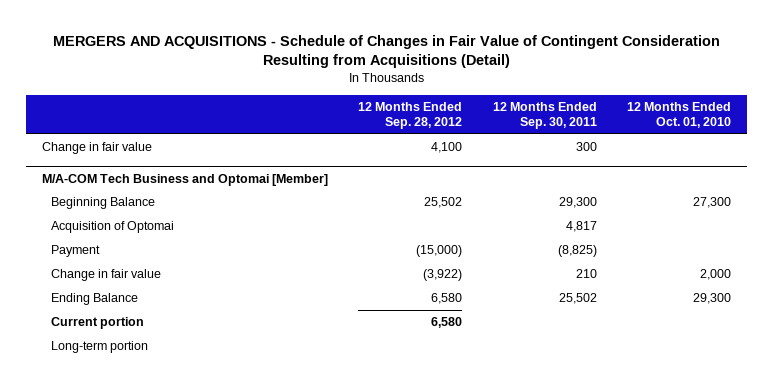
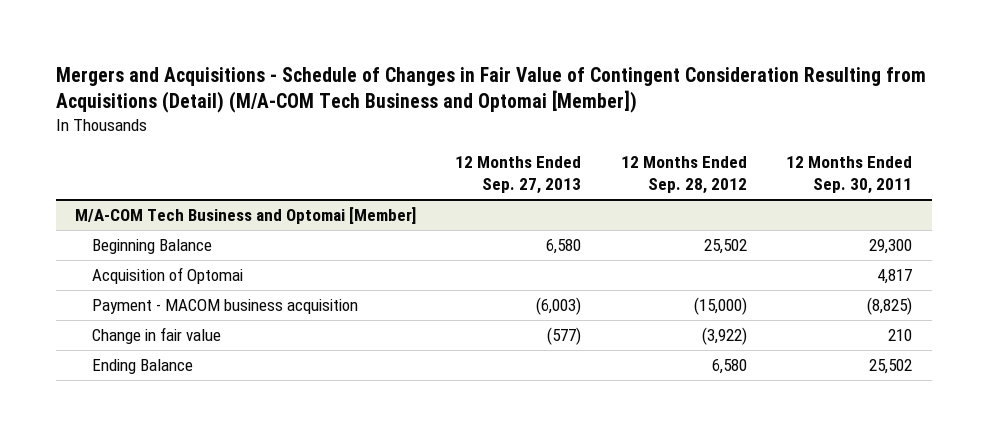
- MERGERS AND ACQUISITIONS - Schedule of Changes in Fair Value of Contingent Consideration Resulting from Acquisitions (Detail)
+ Mergers and Acquisitions - Schedule of Changes in Fair Value of Contingent Consideration Resulting from Acquisitions (Detail) (M/A-COM Tech Business and Optomai [Member])
- | 12 Months Ended Sep. 28, 2012 | 12 Months Ended Sep. 30, 2011 | 12 Months Ended Oct. 01, 2010
+ | 12 Months Ended Sep. 27, 2013 | 12 Months Ended Sep. 28, 2012 | 12 Months Ended Sep. 30, 2011
- Change in fair value | 4,100 | 300 |
@ M/A-COM Tech Business and Optomai [Member]
- Payment | (15,000) | (8,825) |
+ Payment - MACOM business acquisition | (6,003) | (15,000) | (8,825)
- Current portion | 6,580 | |
- Long-term portion

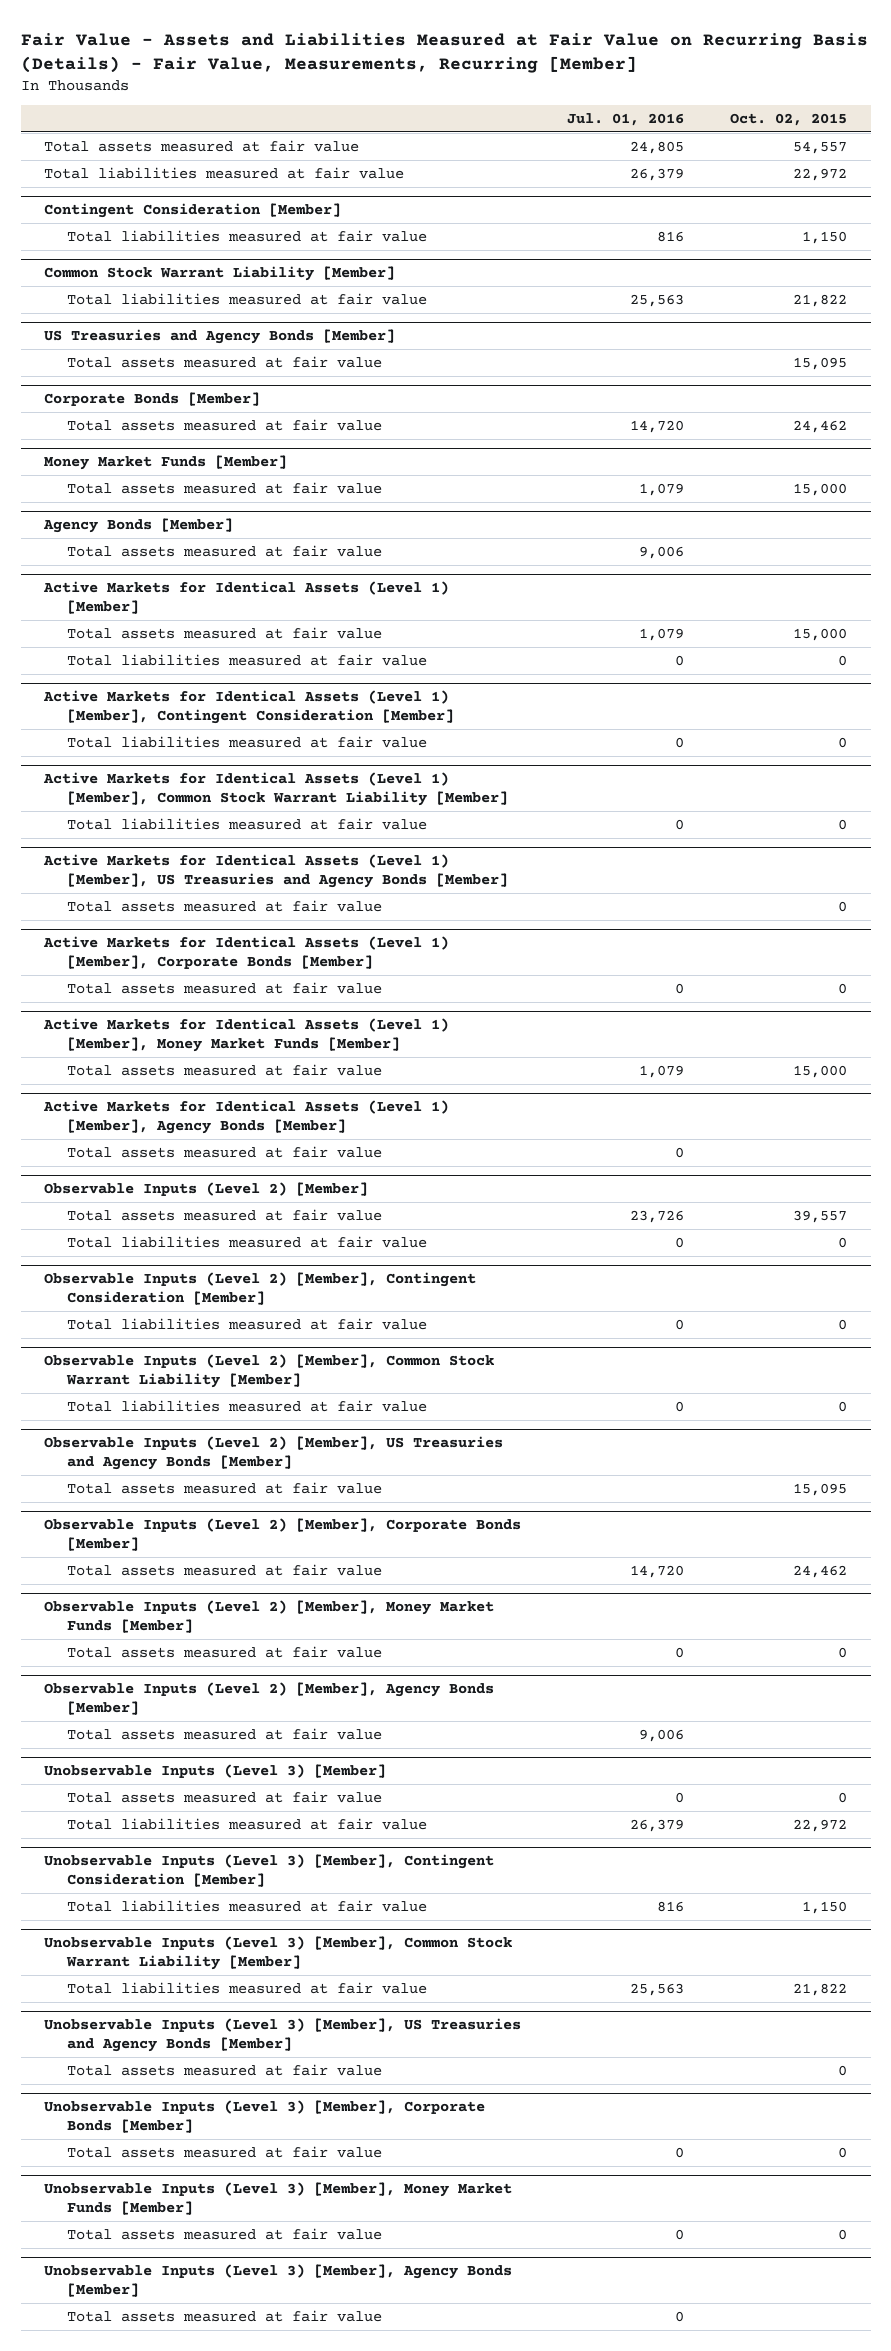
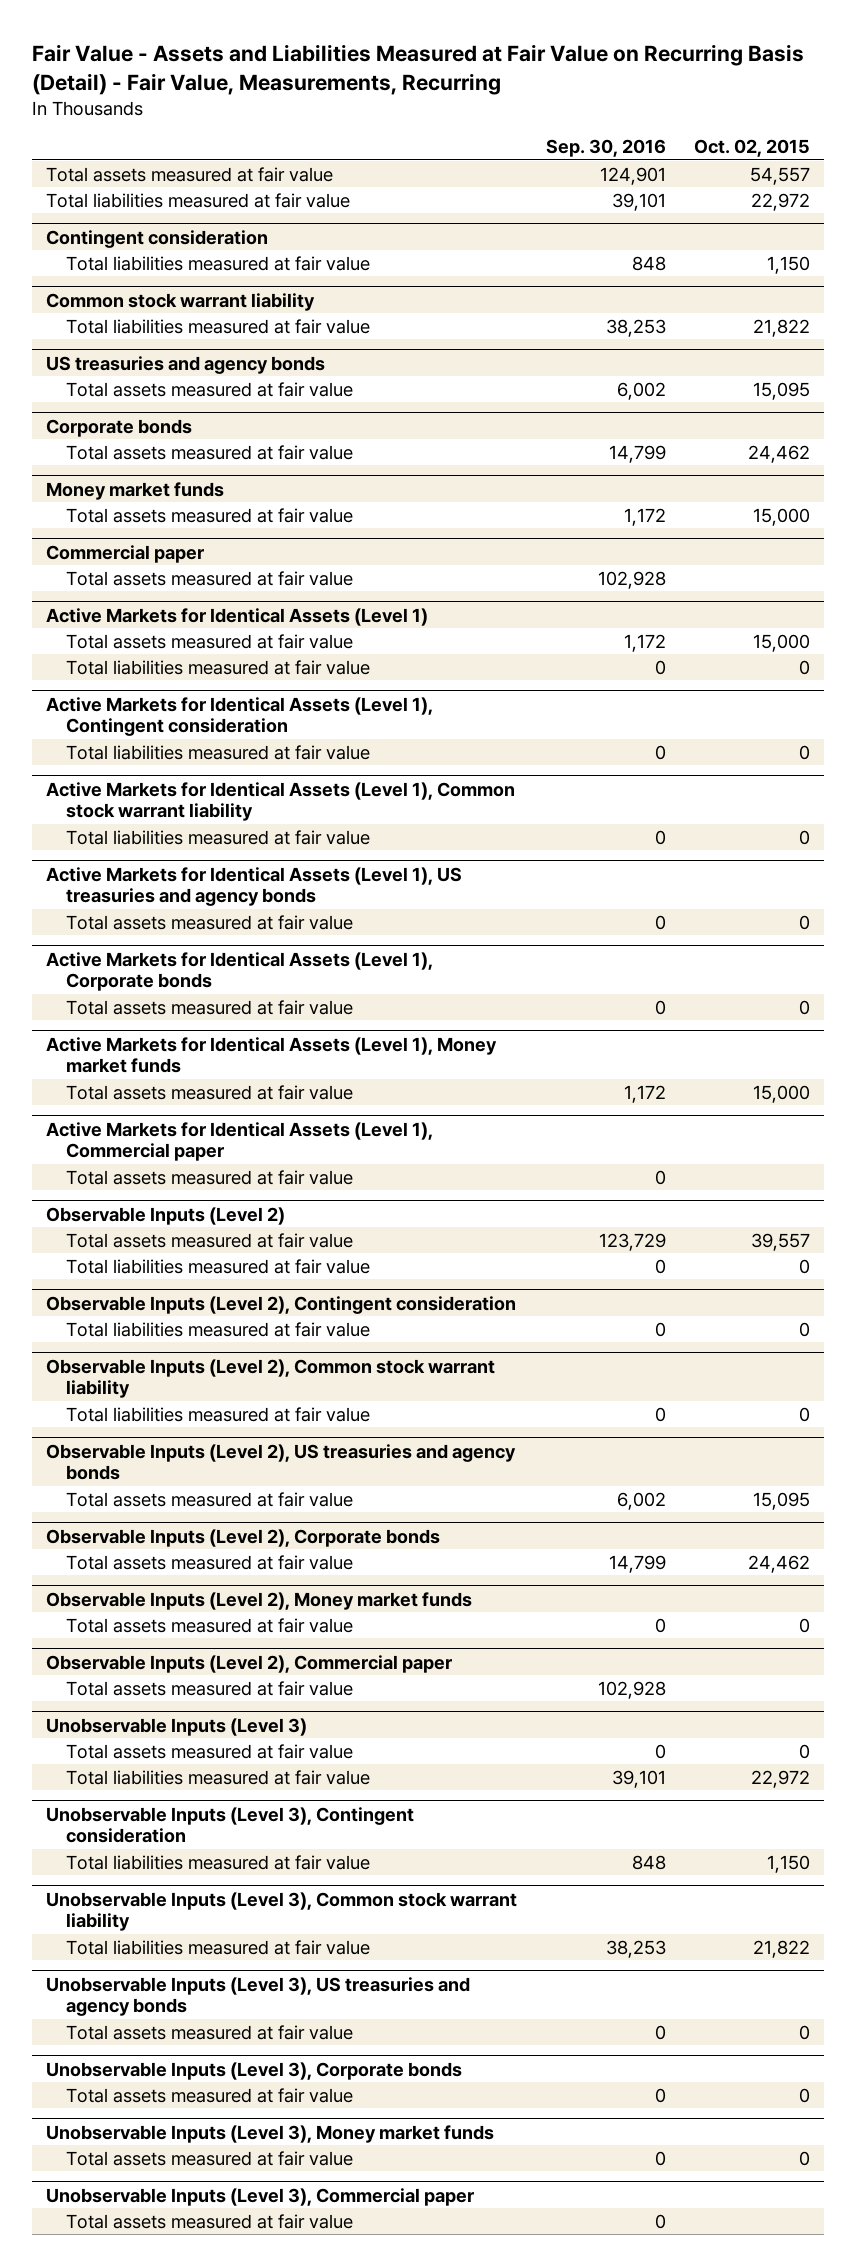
- Fair Value - Assets and Liabilities Measured at Fair Value on Recurring Basis (Details) - Fair Value, Measurements, Recurring [Member]
+ Fair Value - Assets and Liabilities Measured at Fair Value on Recurring Basis (Detail) - Fair Value, Measurements, Recurring
- | Jul. 01, 2016 | Oct. 02, 2015
+ | Sep. 30, 2016 | Oct. 02, 2015
- Contingent Consideration [Member]
+ Contingent consideration
- Common Stock Warrant Liability [Member]
+ Common stock warrant liability
- US Treasuries and Agency Bonds [Member]
+ US treasuries and agency bonds
- Corporate Bonds [Member]
+ Corporate bonds
- Money Market Funds [Member]
+ Money market funds
- Agency Bonds [Member]
+ Commercial paper
- Active Markets for Identical Assets (Level 1) [Member]
+ Active Markets for Identical Assets (Level 1)
- Active Markets for Identical Assets (Level 1) [Member], Contingent Consideration [Member]
+ Active Markets for Identical Assets (Level 1), Contingent consideration
- Active Markets for Identical Assets (Level 1) [Member], Common Stock Warrant Liability [Member]
+ Active Markets for Identical Assets (Level 1), Common stock warrant liability
- Active Markets for Identical Assets (Level 1) [Member], US Treasuries and Agency Bonds [Member]
+ Active Markets for Identical Assets (Level 1), US treasuries and agency bonds
- Active Markets for Identical Assets (Level 1) [Member], Corporate Bonds [Member]
+ Active Markets for Identical Assets (Level 1), Corporate bonds
- Active Markets for Identical Assets (Level 1) [Member], Money Market Funds [Member]
+ Active Markets for Identical Assets (Level 1), Money market funds
- Active Markets for Identical Assets (Level 1) [Member], Agency Bonds [Member]
+ Active Markets for Identical Assets (Level 1), Commercial paper
- Observable Inputs (Level 2) [Member]
+ Observable Inputs (Level 2)
- Observable Inputs (Level 2) [Member], Contingent Consideration [Member]
+ Observable Inputs (Level 2), Contingent consideration
- Observable Inputs (Level 2) [Member], Common Stock Warrant Liability [Member]
+ Observable Inputs (Level 2), Common stock warrant liability
- Observable Inputs (Level 2) [Member], US Treasuries and Agency Bonds [Member]
+ Observable Inputs (Level 2), US treasuries and agency bonds
- Observable Inputs (Level 2) [Member], Corporate Bonds [Member]
+ Observable Inputs (Level 2), Corporate bonds
- Observable Inputs (Level 2) [Member], Money Market Funds [Member]
+ Observable Inputs (Level 2), Money market funds
- Observable Inputs (Level 2) [Member], Agency Bonds [Member]
+ Observable Inputs (Level 2), Commercial paper
- Unobservable Inputs (Level 3) [Member]
+ Unobservable Inputs (Level 3)
- Unobservable Inputs (Level 3) [Member], Contingent Consideration [Member]
+ Unobservable Inputs (Level 3), Contingent consideration
- Unobservable Inputs (Level 3) [Member], Common Stock Warrant Liability [Member]
+ Unobservable Inputs (Level 3), Common stock warrant liability
- Unobservable Inputs (Level 3) [Member], US Treasuries and Agency Bonds [Member]
+ Unobservable Inputs (Level 3), US treasuries and agency bonds
- Unobservable Inputs (Level 3) [Member], Corporate Bonds [Member]
+ Unobservable Inputs (Level 3), Corporate bonds
- Unobservable Inputs (Level 3) [Member], Money Market Funds [Member]
+ Unobservable Inputs (Level 3), Money market funds
- Unobservable Inputs (Level 3) [Member], Agency Bonds [Member]
+ Unobservable Inputs (Level 3), Commercial paper

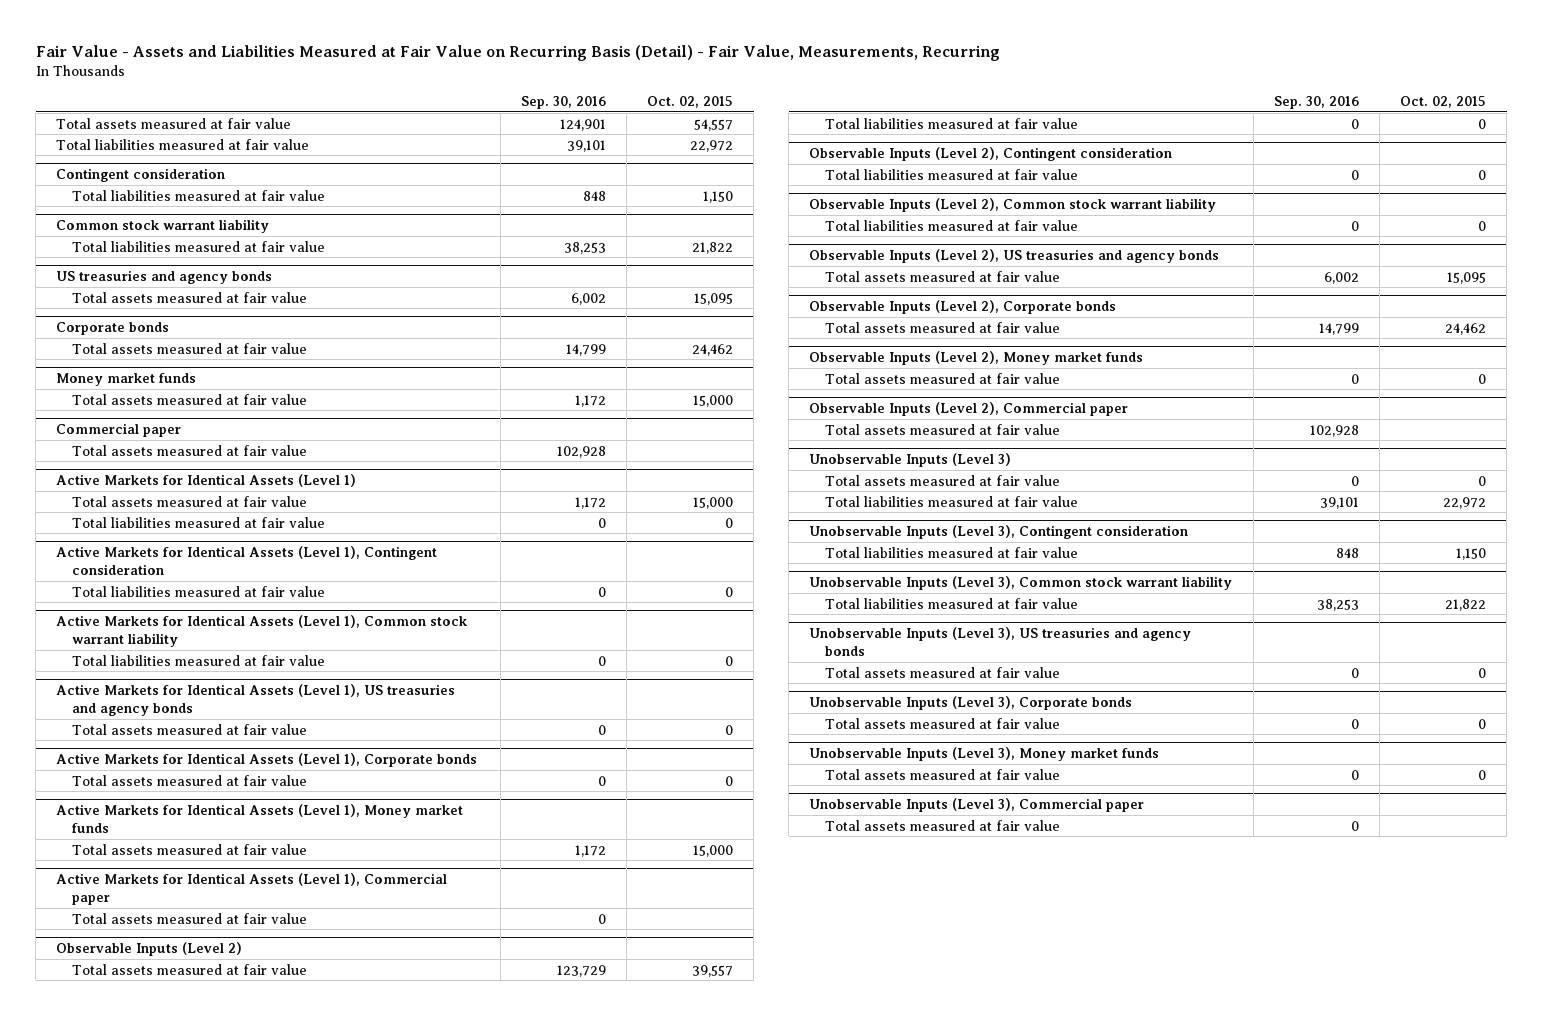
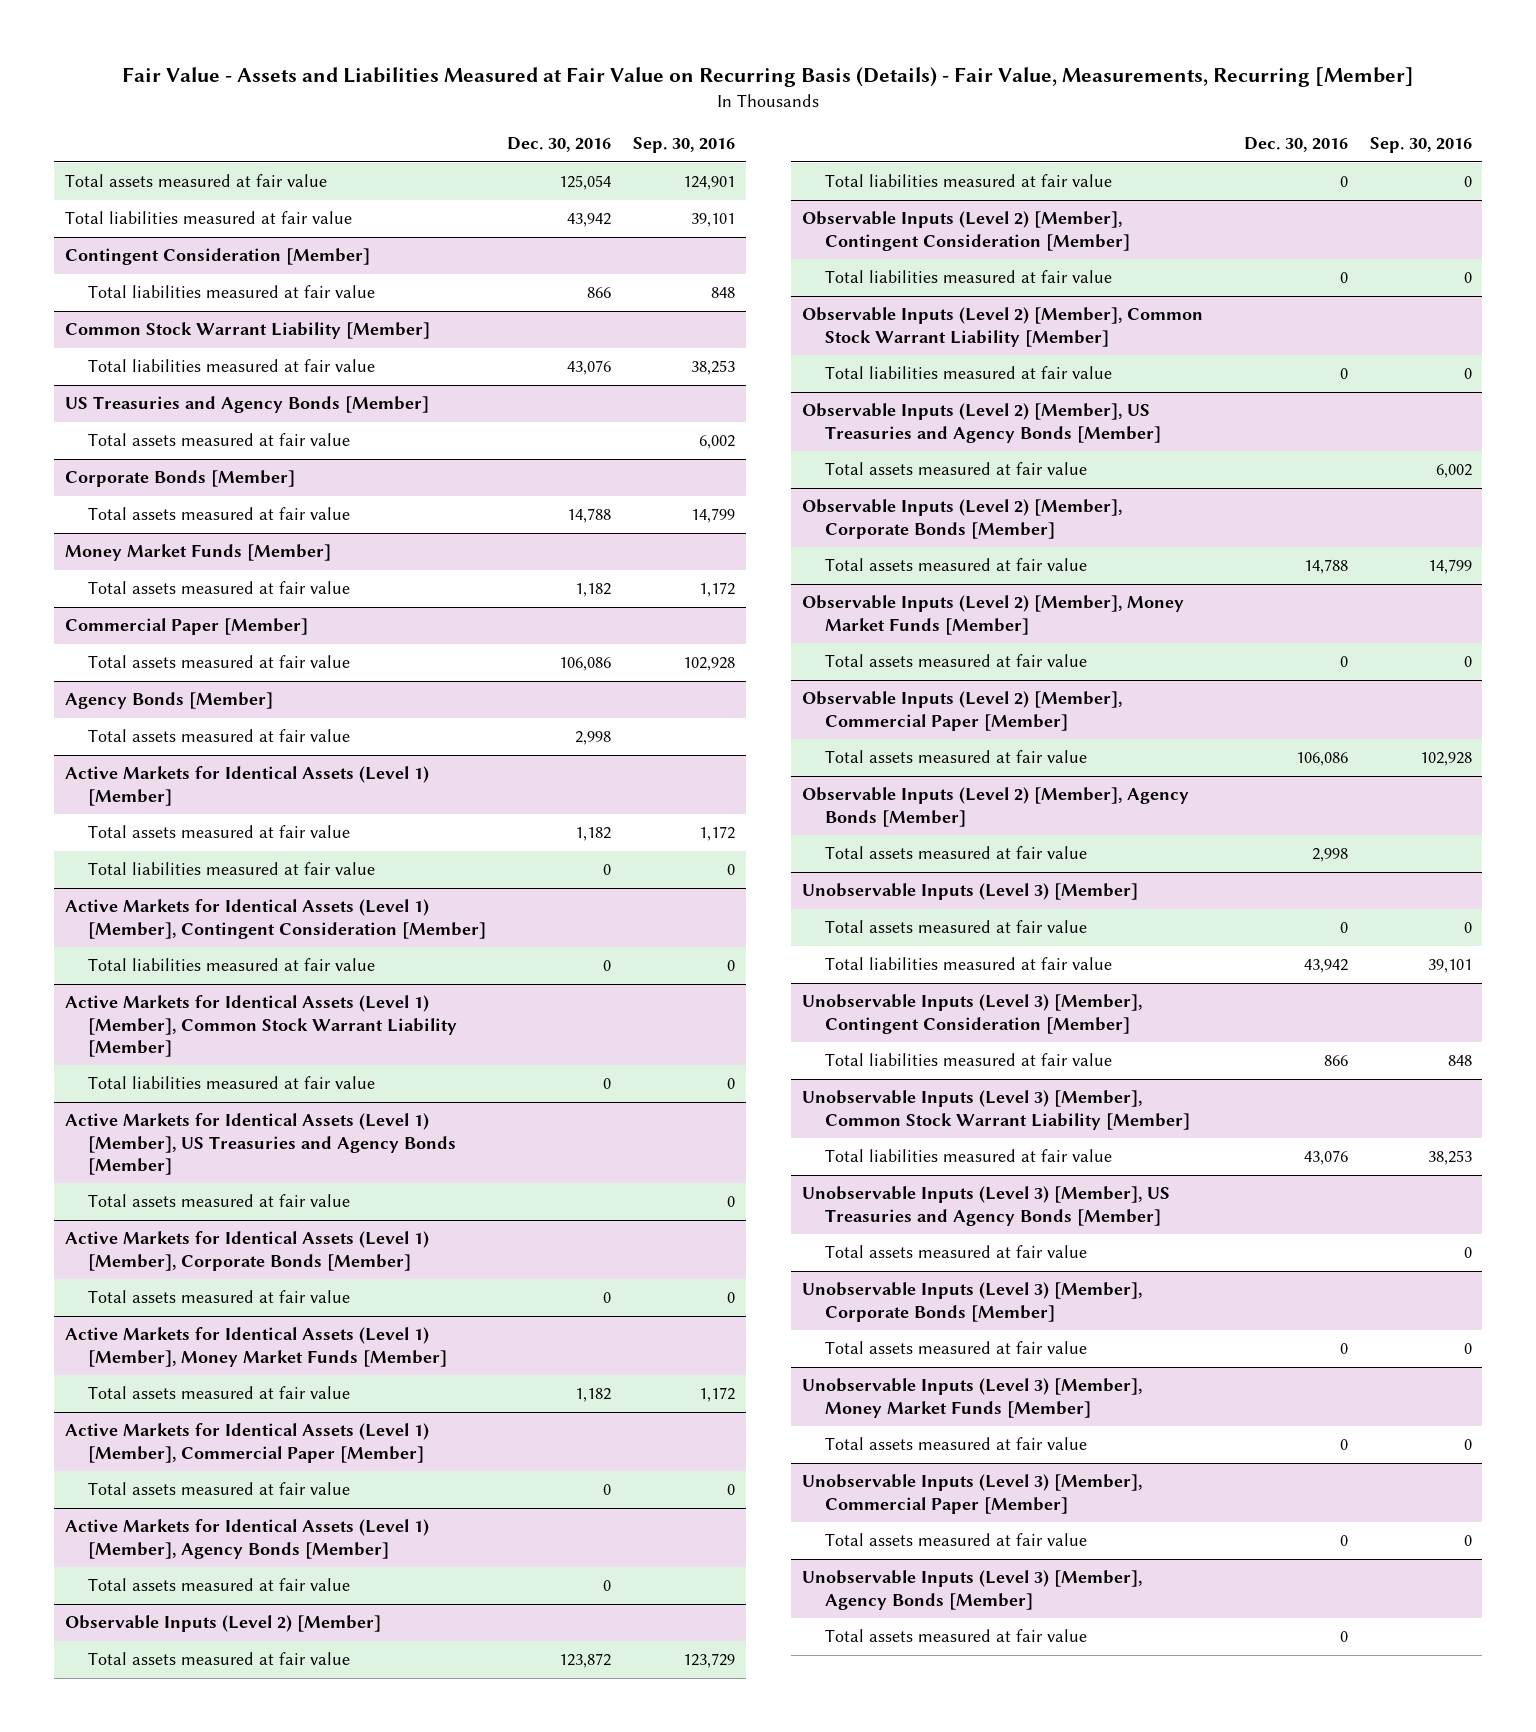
- Fair Value - Assets and Liabilities Measured at Fair Value on Recurring Basis (Detail) - Fair Value, Measurements, Recurring
+ Fair Value - Assets and Liabilities Measured at Fair Value on Recurring Basis (Details) - Fair Value, Measurements, Recurring [Member]
- | Sep. 30, 2016 | Oct. 02, 2015
+ | Dec. 30, 2016 | Sep. 30, 2016
- Contingent consideration
+ Contingent Consideration [Member]
- Common stock warrant liability
+ Common Stock Warrant Liability [Member]
- US treasuries and agency bonds
+ US Treasuries and Agency Bonds [Member]
- Corporate bonds
+ Corporate Bonds [Member]
- Money market funds
+ Money Market Funds [Member]
- Commercial paper
+ Commercial Paper [Member]
- Active Markets for Identical Assets (Level 1)
+ Agency Bonds [Member]
+ Total assets measured at fair value | 2,998 |
+ Active Markets for Identical Assets (Level 1) [Member]
- Active Markets for Identical Assets (Level 1), Contingent consideration
+ Active Markets for Identical Assets (Level 1) [Member], Contingent Consideration [Member]
- Active Markets for Identical Assets (Level 1), Common stock warrant liability
+ Active Markets for Identical Assets (Level 1) [Member], Common Stock Warrant Liability [Member]
- Active Markets for Identical Assets (Level 1), US treasuries and agency bonds
+ Active Markets for Identical Assets (Level 1) [Member], US Treasuries and Agency Bonds [Member]
- Active Markets for Identical Assets (Level 1), Corporate bonds
+ Active Markets for Identical Assets (Level 1) [Member], Corporate Bonds [Member]
- Active Markets for Identical Assets (Level 1), Money market funds
+ Active Markets for Identical Assets (Level 1) [Member], Money Market Funds [Member]
- Active Markets for Identical Assets (Level 1), Commercial paper
+ Active Markets for Identical Assets (Level 1) [Member], Commercial Paper [Member]
- Observable Inputs (Level 2)
+ Active Markets for Identical Assets (Level 1) [Member], Agency Bonds [Member]
+ Total assets measured at fair value | 0 |
+ Observable Inputs (Level 2) [Member]
- Observable Inputs (Level 2), Contingent consideration
+ Observable Inputs (Level 2) [Member], Contingent Consideration [Member]
- Observable Inputs (Level 2), Common stock warrant liability
+ Observable Inputs (Level 2) [Member], Common Stock Warrant Liability [Member]
- Observable Inputs (Level 2), US treasuries and agency bonds
+ Observable Inputs (Level 2) [Member], US Treasuries and Agency Bonds [Member]
- Observable Inputs (Level 2), Corporate bonds
+ Observable Inputs (Level 2) [Member], Corporate Bonds [Member]
- Observable Inputs (Level 2), Money market funds
+ Observable Inputs (Level 2) [Member], Money Market Funds [Member]
- Observable Inputs (Level 2), Commercial paper
+ Observable Inputs (Level 2) [Member], Commercial Paper [Member]
- Unobservable Inputs (Level 3)
+ Observable Inputs (Level 2) [Member], Agency Bonds [Member]
+ Total assets measured at fair value | 2,998 |
+ Unobservable Inputs (Level 3) [Member]
- Unobservable Inputs (Level 3), Contingent consideration
+ Unobservable Inputs (Level 3) [Member], Contingent Consideration [Member]
- Unobservable Inputs (Level 3), Common stock warrant liability
+ Unobservable Inputs (Level 3) [Member], Common Stock Warrant Liability [Member]
- Unobservable Inputs (Level 3), US treasuries and agency bonds
+ Unobservable Inputs (Level 3) [Member], US Treasuries and Agency Bonds [Member]
- Unobservable Inputs (Level 3), Corporate bonds
+ Unobservable Inputs (Level 3) [Member], Corporate Bonds [Member]
- Unobservable Inputs (Level 3), Money market funds
+ Unobservable Inputs (Level 3) [Member], Money Market Funds [Member]
- Unobservable Inputs (Level 3), Commercial paper
+ Unobservable Inputs (Level 3) [Member], Commercial Paper [Member]
+ Unobservable Inputs (Level 3) [Member], Agency Bonds [Member]
+ Total assets measured at fair value | 0 |

